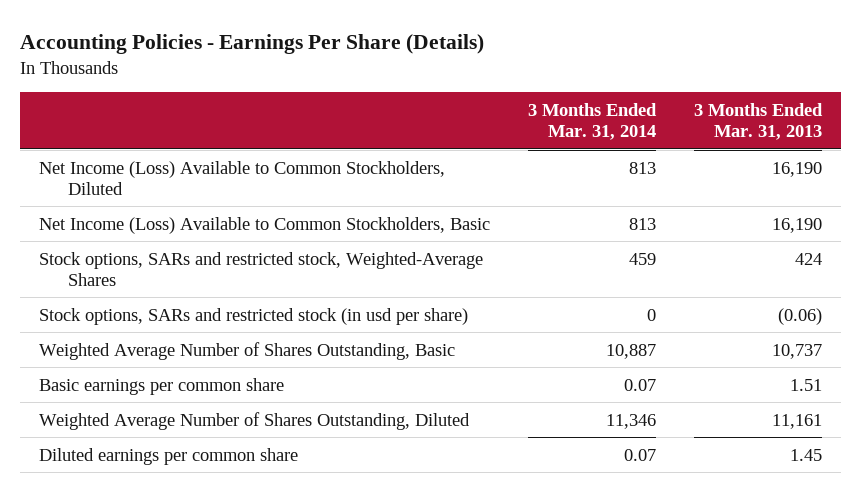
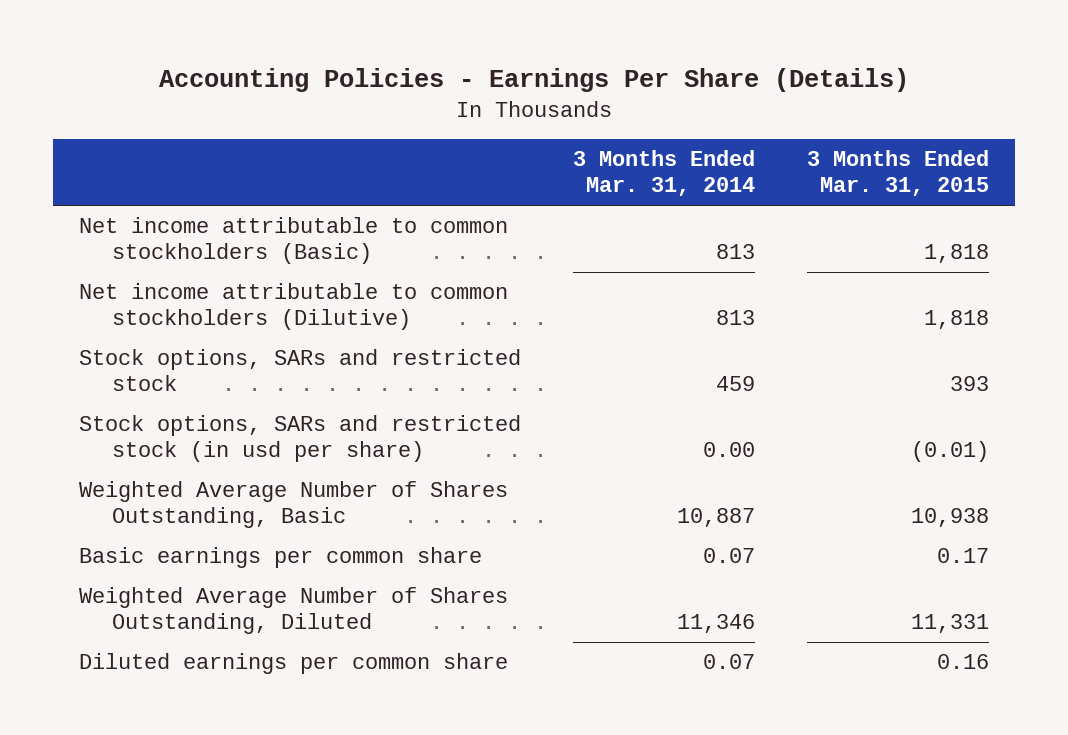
- | 3 Months Ended Mar. 31, 2014 | 3 Months Ended Mar. 31, 2013
+ | 3 Months Ended Mar. 31, 2014 | 3 Months Ended Mar. 31, 2015
- Net Income (Loss) Available to Common Stockholders, Diluted | 813 | 16,190
- Net Income (Loss) Available to Common Stockholders, Basic | 813 | 16,190
- Stock options, SARs and restricted stock, Weighted-Average Shares | 459 | 424
- Stock options, SARs and restricted stock (in usd per share) | 0 | (0.06)
+ Net income attributable to common stockholders (Basic) | 813 | 1,818
+ Net income attributable to common stockholders (Dilutive) | 813 | 1,818
+ Stock options, SARs and restricted stock | 459 | 393
+ Stock options, SARs and restricted stock (in usd per share) | 0.00 | (0.01)

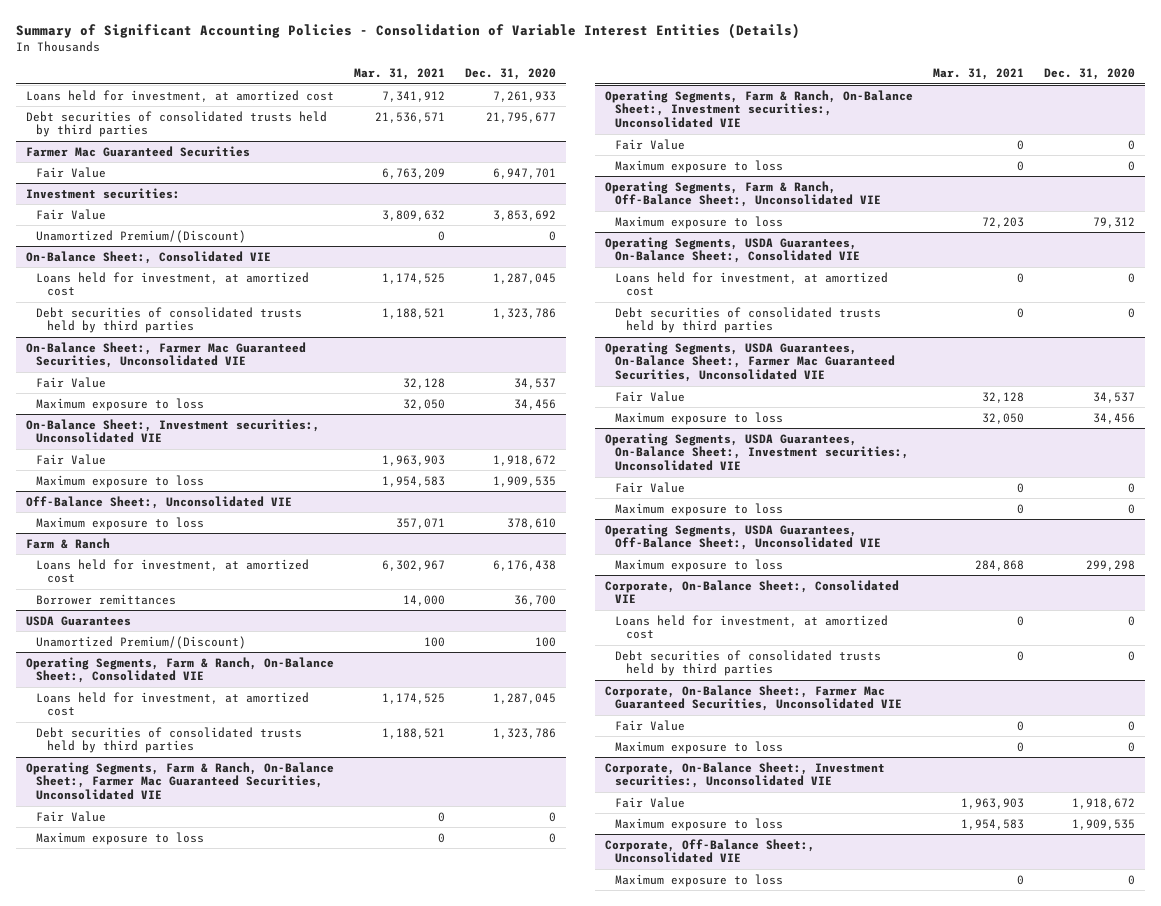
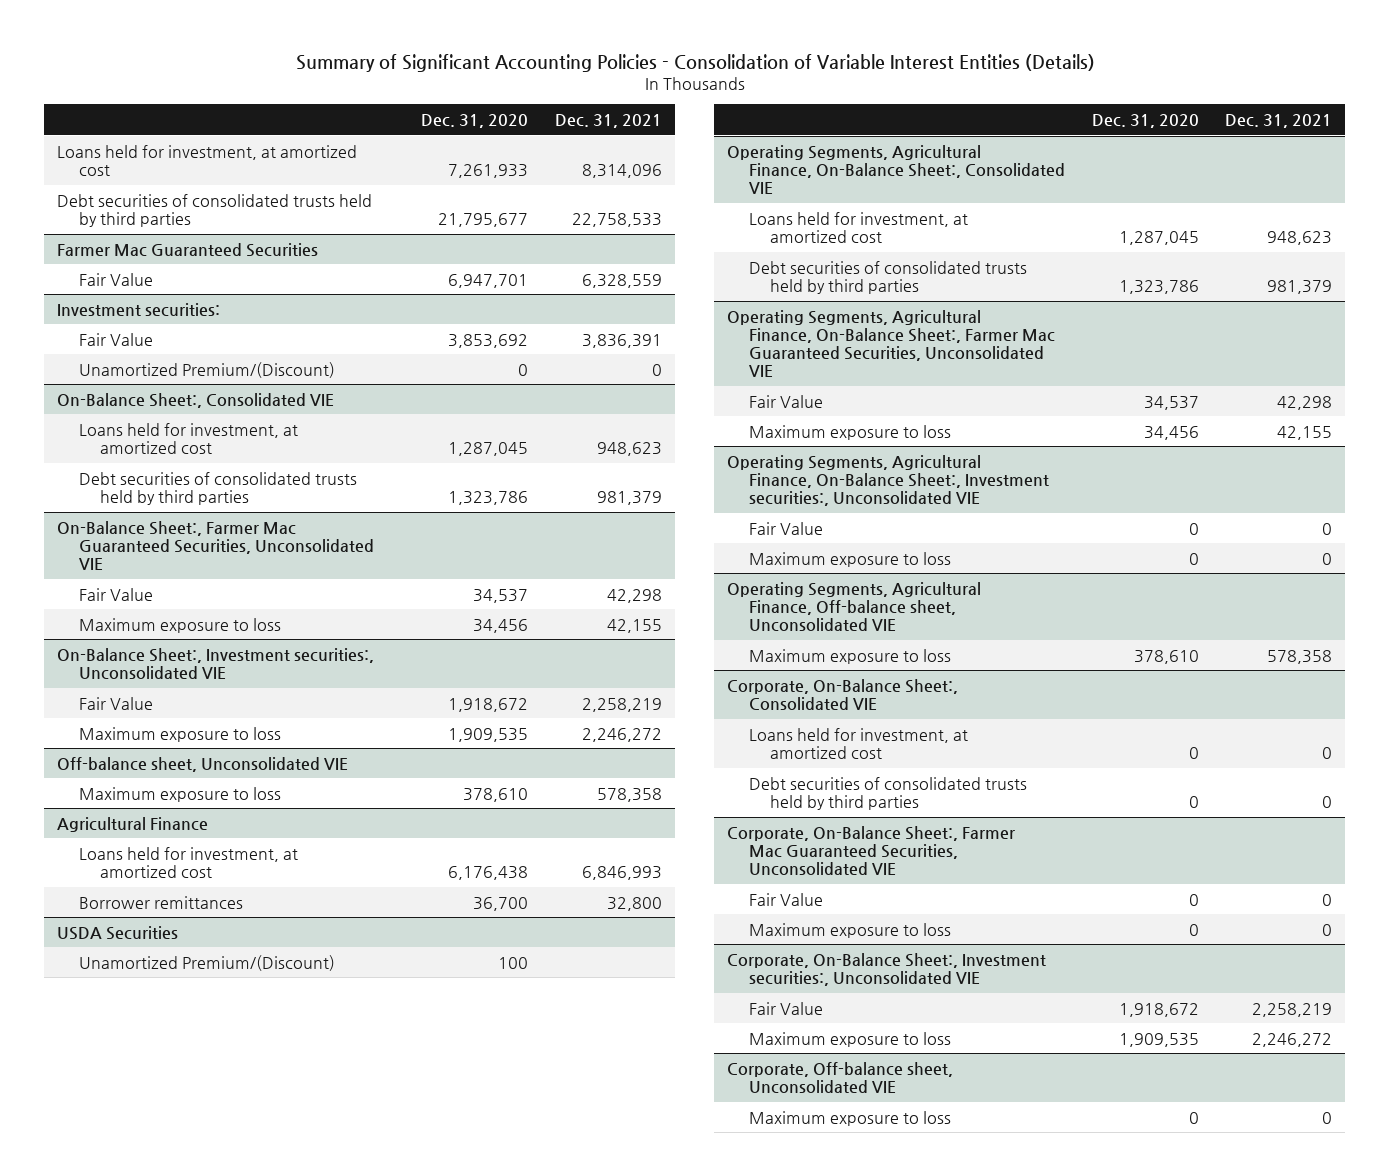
- | Mar. 31, 2021 | Dec. 31, 2020
+ | Dec. 31, 2020 | Dec. 31, 2021
- Off-Balance Sheet:, Unconsolidated VIE
+ Off-balance sheet, Unconsolidated VIE
- Farm & Ranch
+ Agricultural Finance
- USDA Guarantees
+ USDA Securities
- Operating Segments, Farm & Ranch, On-Balance Sheet:, Consolidated VIE
+ Operating Segments, Agricultural Finance, On-Balance Sheet:, Consolidated VIE
- Operating Segments, Farm & Ranch, On-Balance Sheet:, Farmer Mac Guaranteed Securities, Unconsolidated VIE
- Fair Value | 0 | 0
- Maximum exposure to loss | 0 | 0
- Operating Segments, Farm & Ranch, On-Balance Sheet:, Investment securities:, Unconsolidated VIE
- Fair Value | 0 | 0
- Maximum exposure to loss | 0 | 0
- Operating Segments, Farm & Ranch, Off-Balance Sheet:, Unconsolidated VIE
- Maximum exposure to loss | 72,203 | 79,312
- Operating Segments, USDA Guarantees, On-Balance Sheet:, Consolidated VIE
- Loans held for investment, at amortized cost | 0 | 0
- Debt securities of consolidated trusts held by third parties | 0 | 0
- Operating Segments, USDA Guarantees, On-Balance Sheet:, Farmer Mac Guaranteed Securities, Unconsolidated VIE
+ Operating Segments, Agricultural Finance, On-Balance Sheet:, Farmer Mac Guaranteed Securities, Unconsolidated VIE
- Operating Segments, USDA Guarantees, On-Balance Sheet:, Investment securities:, Unconsolidated VIE
+ Operating Segments, Agricultural Finance, On-Balance Sheet:, Investment securities:, Unconsolidated VIE
- Operating Segments, USDA Guarantees, Off-Balance Sheet:, Unconsolidated VIE
- Maximum exposure to loss | 284,868 | 299,298
+ Operating Segments, Agricultural Finance, Off-balance sheet, Unconsolidated VIE
+ Maximum exposure to loss | 378,610 | 578,358
- Corporate, Off-Balance Sheet:, Unconsolidated VIE
+ Corporate, Off-balance sheet, Unconsolidated VIE

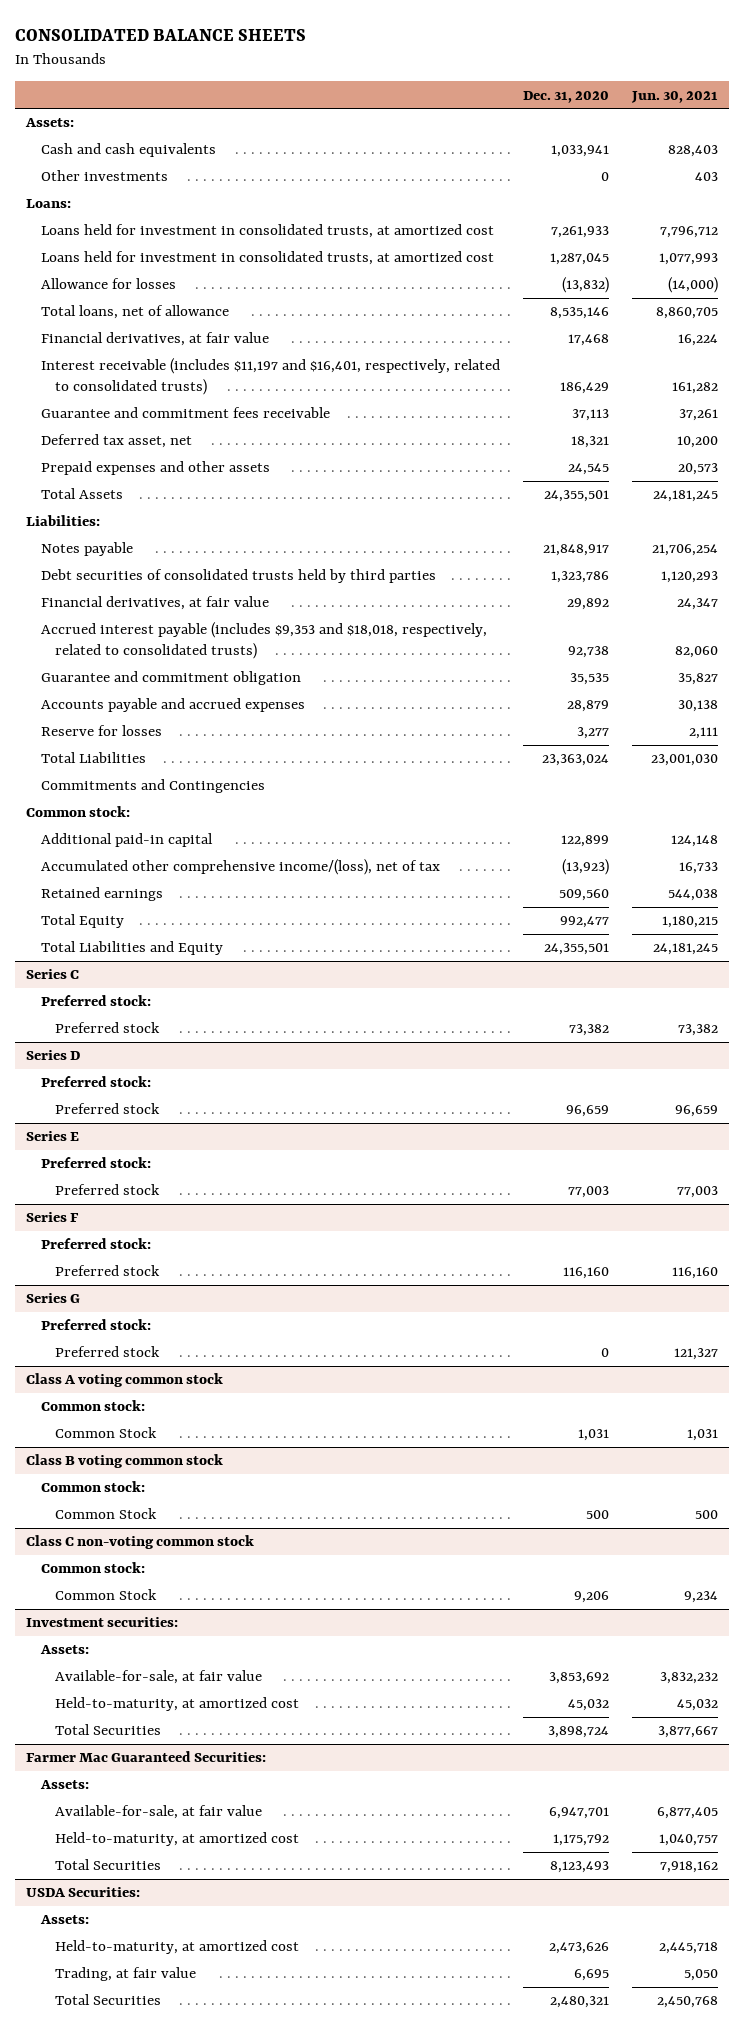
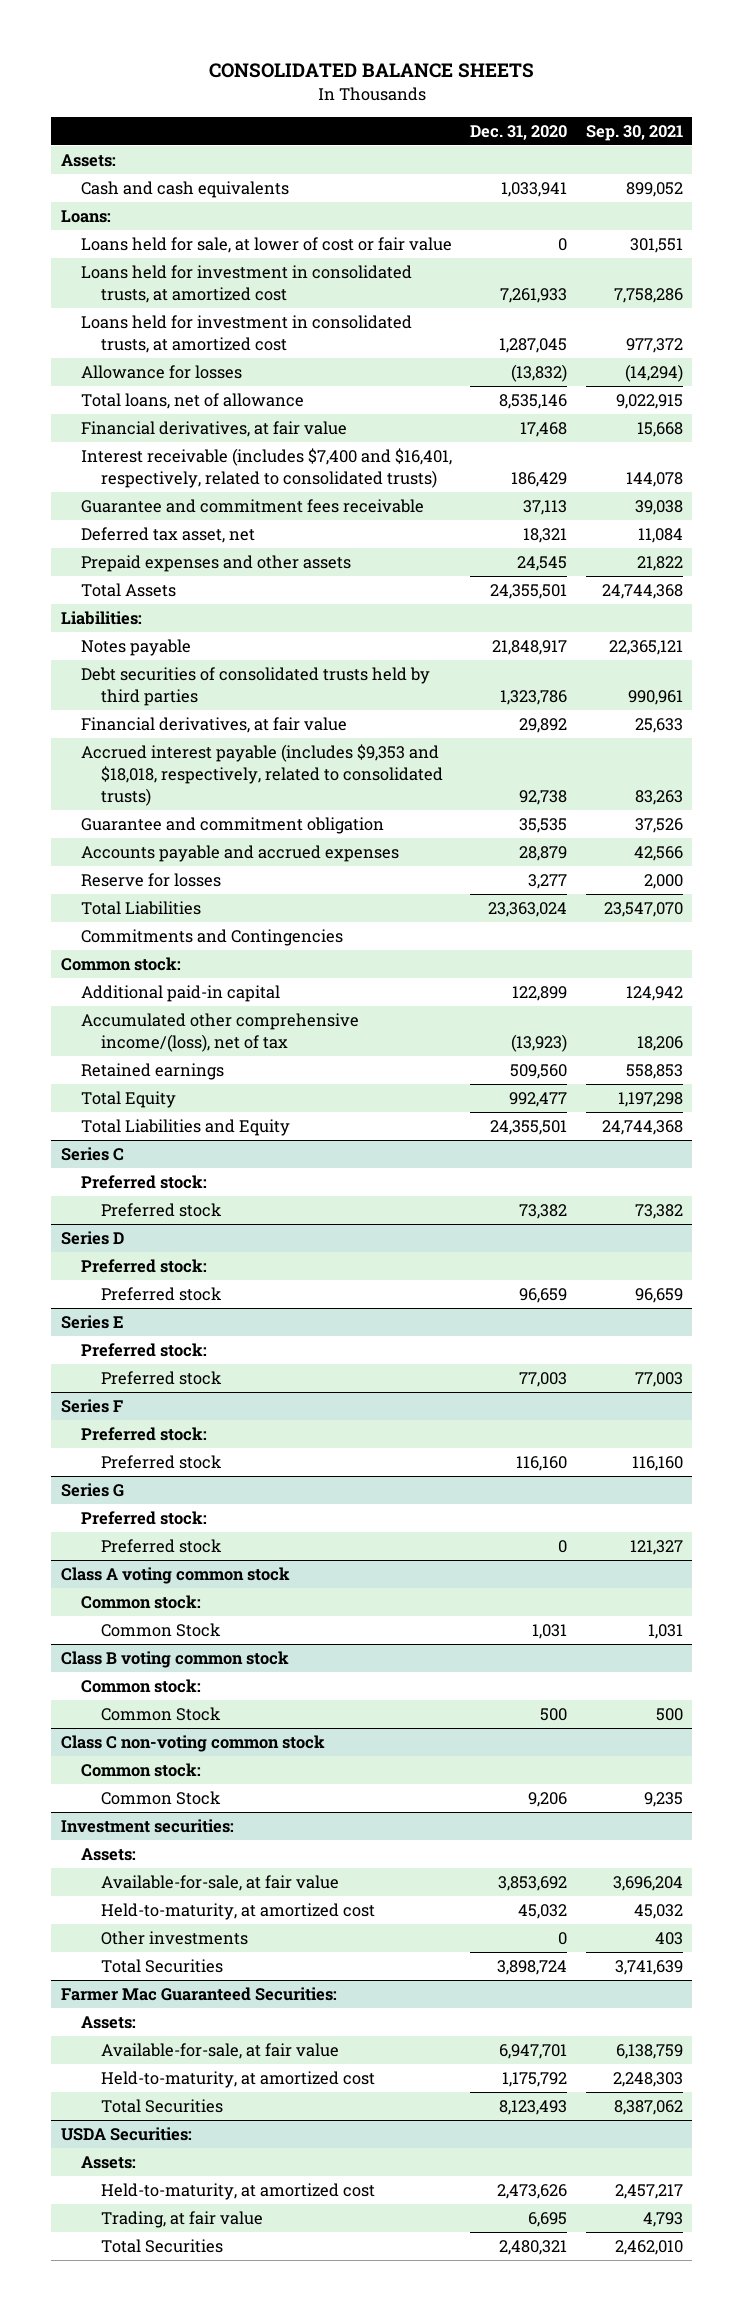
- | Dec. 31, 2020 | Jun. 30, 2021
+ | Dec. 31, 2020 | Sep. 30, 2021
- Other investments | 0 | 403
+ Loans held for sale, at lower of cost or fair value | 0 | 301,551
- Interest receivable (includes $11,197 and $16,401, respectively, related to consolidated trusts) | 186,429 | 161,282
+ Interest receivable (includes $7,400 and $16,401, respectively, related to consolidated trusts) | 186,429 | 144,078
@ Investment securities:
+ Other investments | 0 | 403

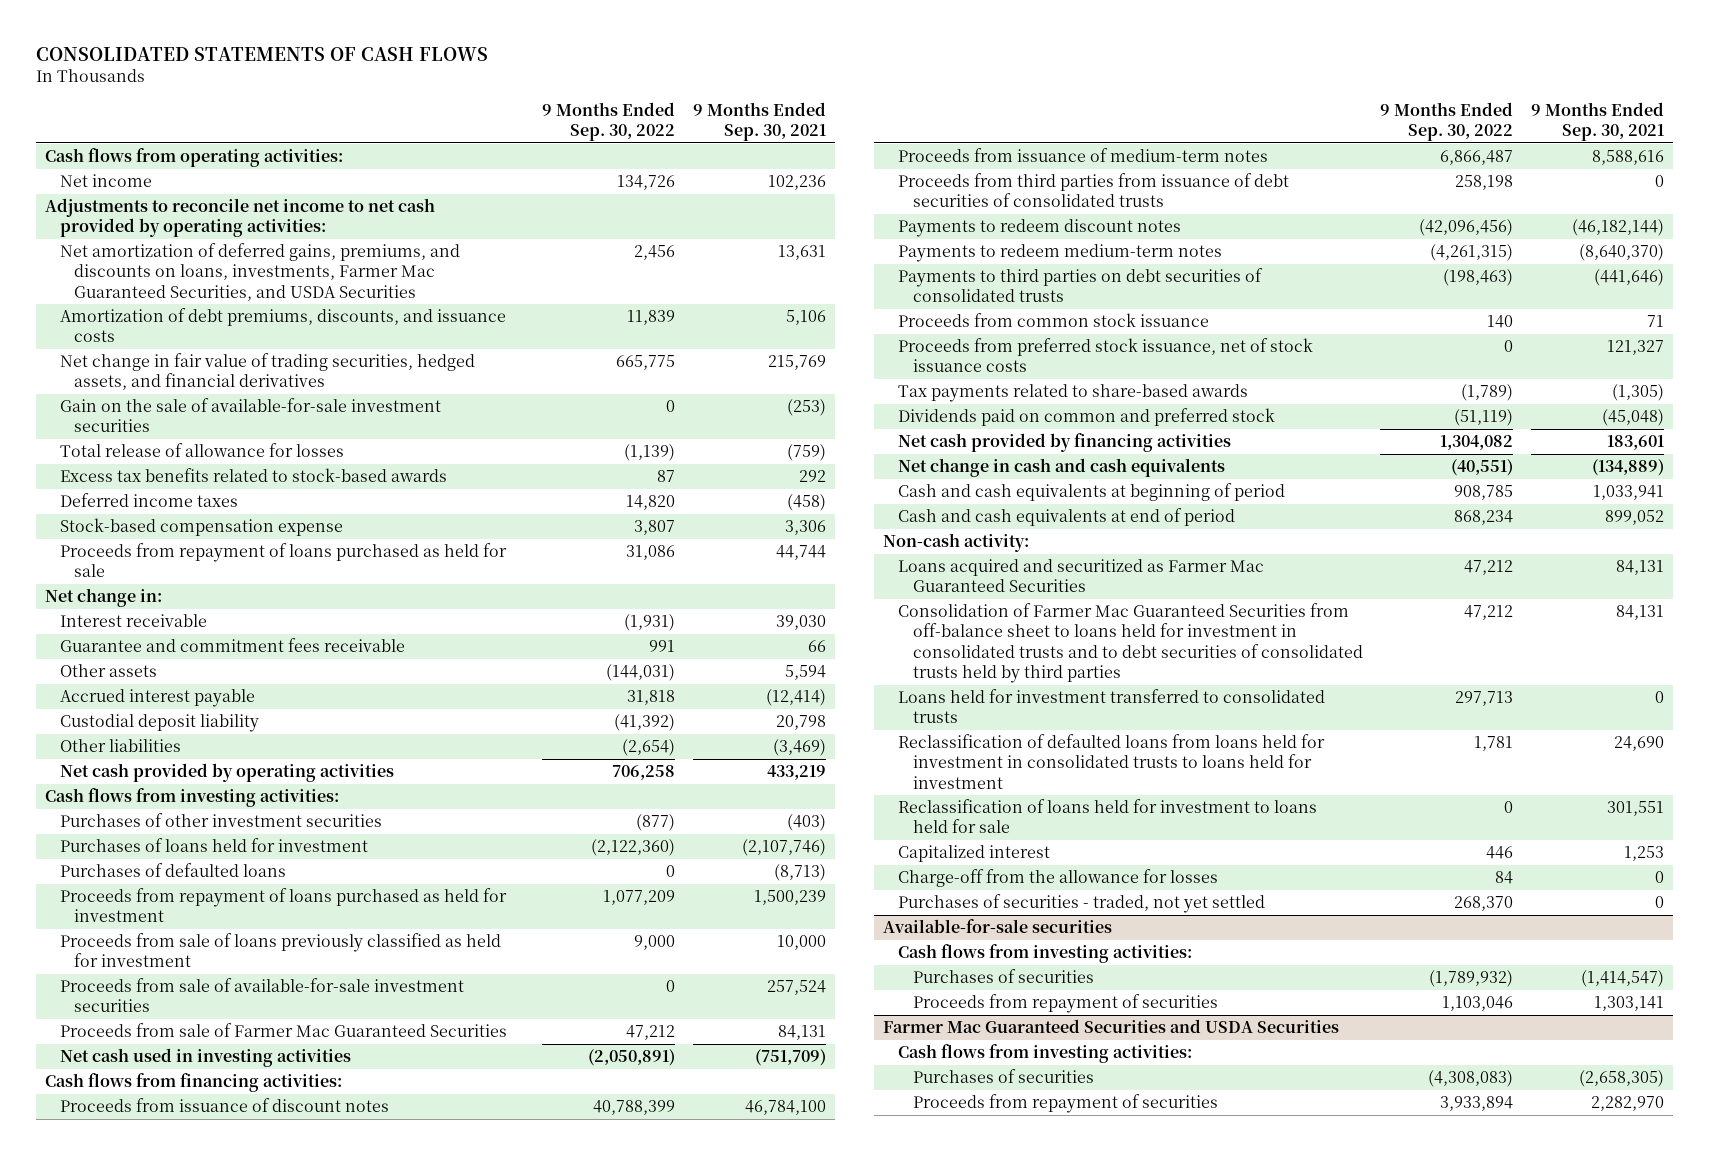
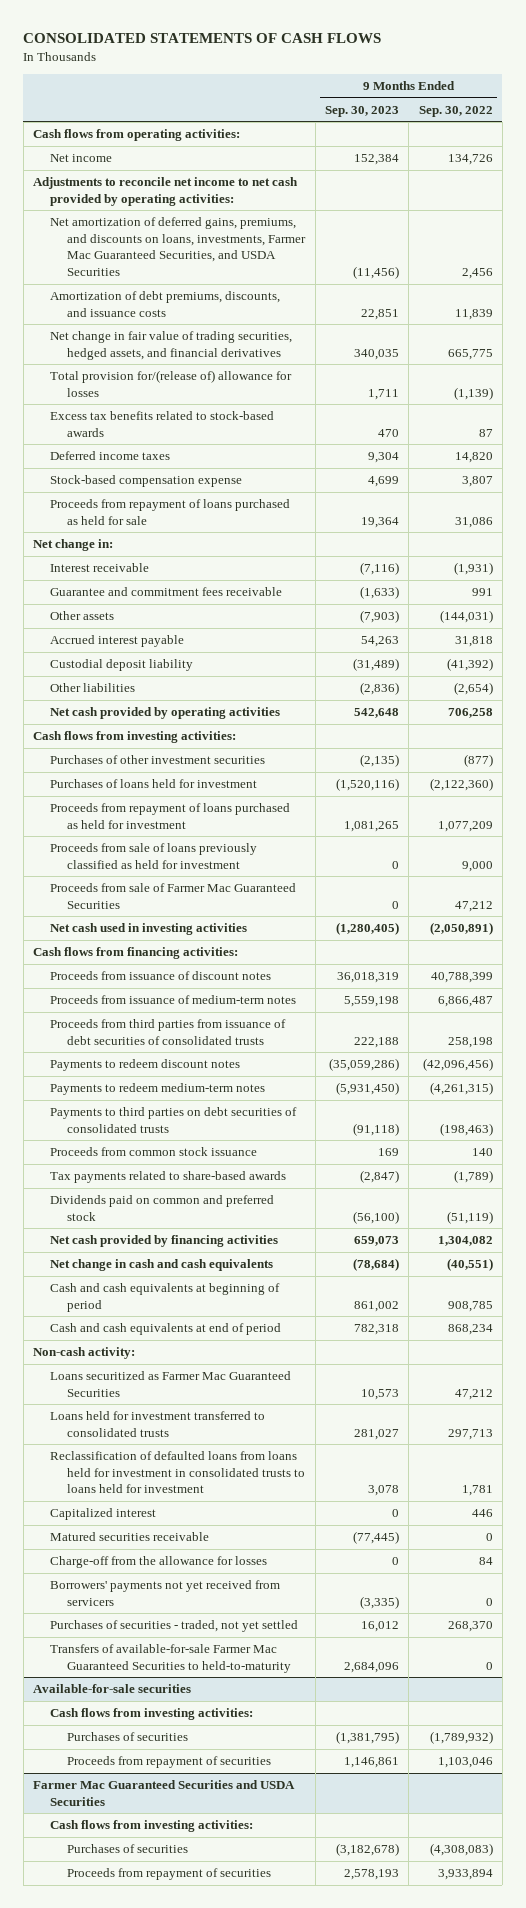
- | 9 Months Ended Sep. 30, 2022 | 9 Months Ended Sep. 30, 2021
+ | 9 Months Ended Sep. 30, 2023 | 9 Months Ended Sep. 30, 2022
- Gain on the sale of available-for-sale investment securities | 0 | (253)
- Total release of allowance for losses | (1,139) | (759)
+ Total provision for/(release of) allowance for losses | 1,711 | (1,139)
- Purchases of defaulted loans | 0 | (8,713)
- Proceeds from sale of available-for-sale investment securities | 0 | 257,524
- Proceeds from preferred stock issuance, net of stock issuance costs | 0 | 121,327
- Loans acquired and securitized as Farmer Mac Guaranteed Securities | 47,212 | 84,131
- Consolidation of Farmer Mac Guaranteed Securities from off-balance sheet to loans held for investment in consolidated trusts and to debt securities of consolidated trusts held by third parties | 47,212 | 84,131
+ Loans securitized as Farmer Mac Guaranteed Securities | 10,573 | 47,212
- Reclassification of loans held for investment to loans held for sale | 0 | 301,551
+ Matured securities receivable | (77,445) | 0
+ Borrowers' payments not yet received from servicers | (3,335) | 0
+ Transfers of available-for-sale Farmer Mac Guaranteed Securities to held-to-maturity | 2,684,096 | 0

